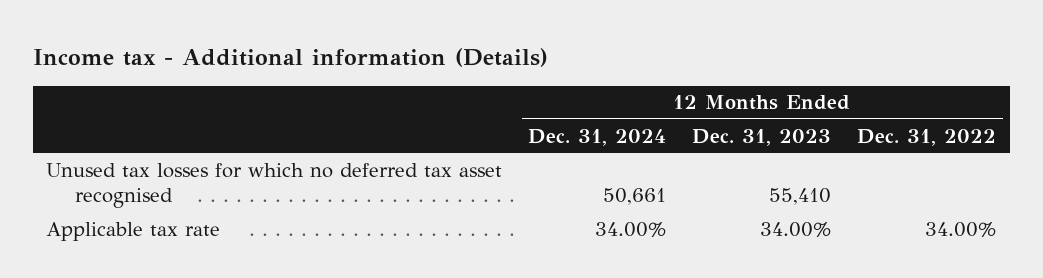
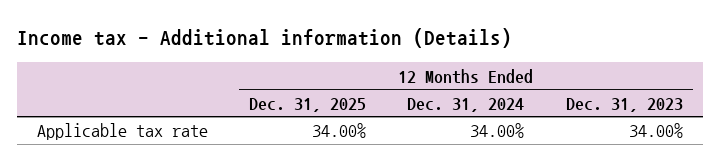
- | 12 Months Ended Dec. 31, 2024 | 12 Months Ended Dec. 31, 2023 | 12 Months Ended Dec. 31, 2022
+ | 12 Months Ended Dec. 31, 2025 | 12 Months Ended Dec. 31, 2024 | 12 Months Ended Dec. 31, 2023
- Unused tax losses for which no deferred tax asset recognised | 50,661 | 55,410 |

